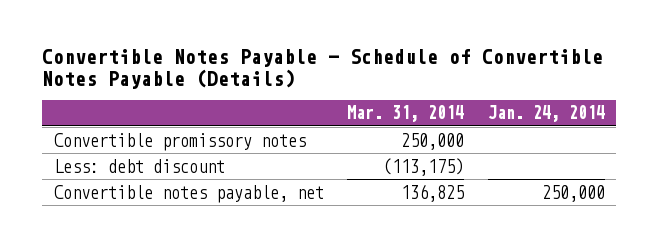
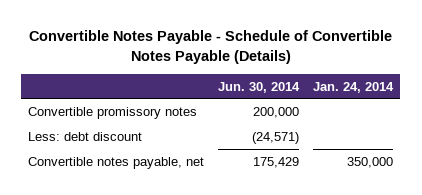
- | Mar. 31, 2014 | Jan. 24, 2014
+ | Jun. 30, 2014 | Jan. 24, 2014
- Convertible notes payable, net | 136,825 | 250,000
+ Convertible notes payable, net | 175,429 | 350,000

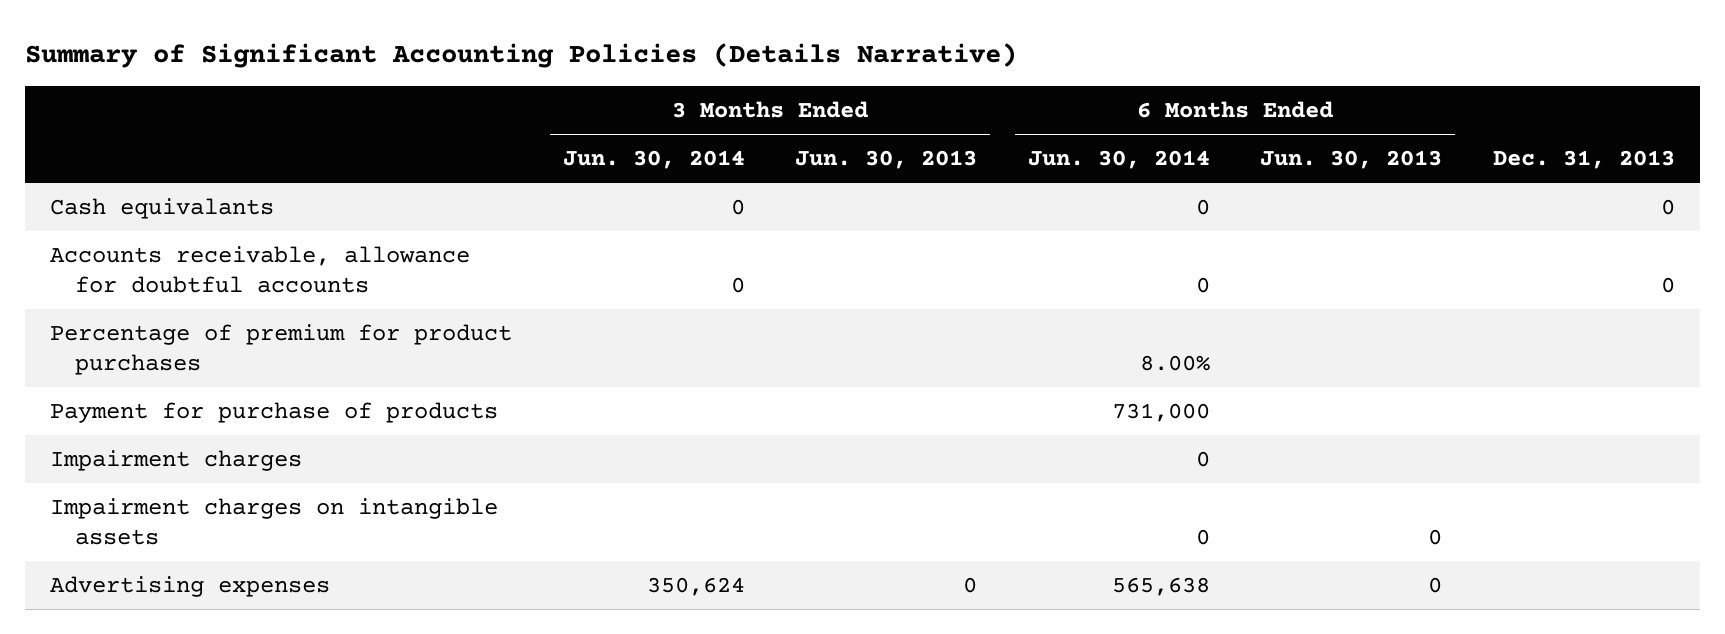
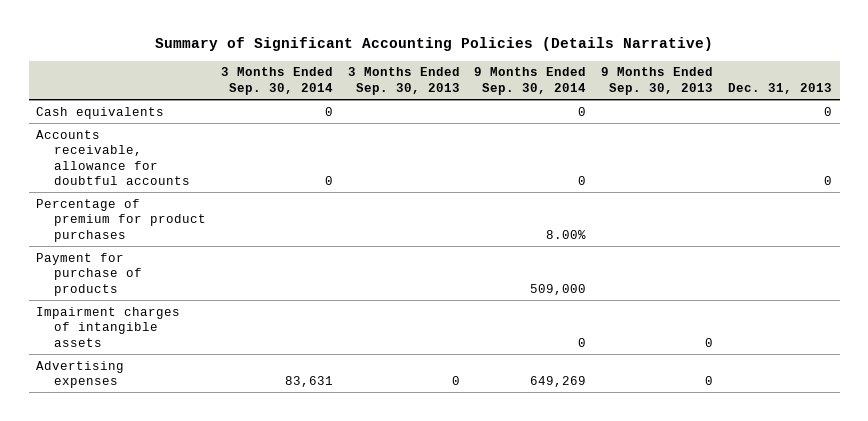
- | 3 Months Ended Jun. 30, 2014 | 3 Months Ended Jun. 30, 2013 | 6 Months Ended Jun. 30, 2014 | 6 Months Ended Jun. 30, 2013 | Dec. 31, 2013
+ | 3 Months Ended Sep. 30, 2014 | 3 Months Ended Sep. 30, 2013 | 9 Months Ended Sep. 30, 2014 | 9 Months Ended Sep. 30, 2013 | Dec. 31, 2013
- Cash equivalants | 0 | | 0 | | 0
+ Cash equivalents | 0 | | 0 | | 0
- Impairment charges | | | 0 | |
- Impairment charges on intangible assets | | | 0 | 0 |
+ Impairment charges of intangible assets | | | 0 | 0 |

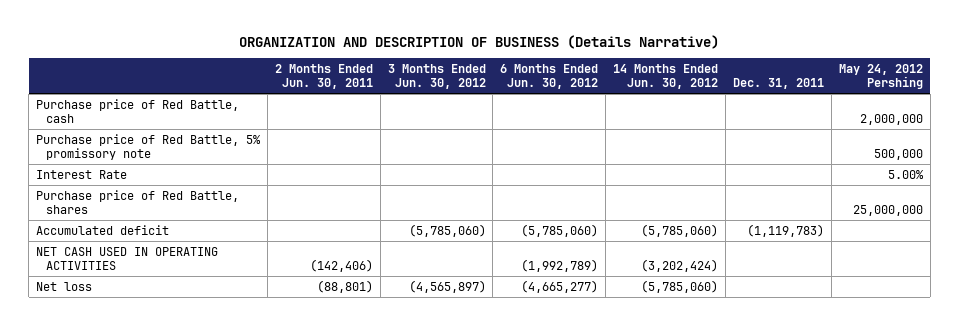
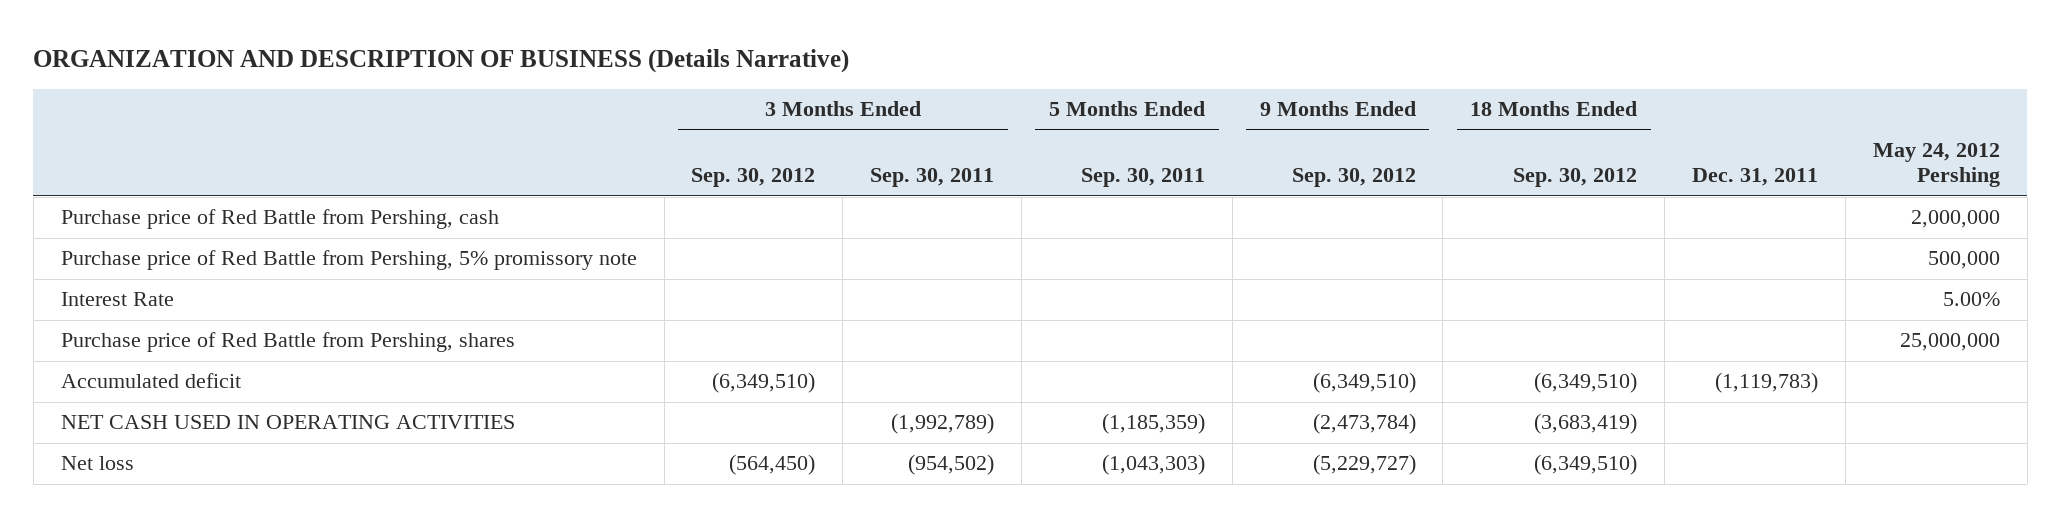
- | 2 Months Ended Jun. 30, 2011 | 3 Months Ended Jun. 30, 2012 | 6 Months Ended Jun. 30, 2012 | 14 Months Ended Jun. 30, 2012 | Dec. 31, 2011 | May 24, 2012 Pershing
+ | 3 Months Ended Sep. 30, 2012 | 3 Months Ended Sep. 30, 2011 | 5 Months Ended Sep. 30, 2011 | 9 Months Ended Sep. 30, 2012 | 18 Months Ended Sep. 30, 2012 | Dec. 31, 2011 | May 24, 2012 Pershing
- Purchase price of Red Battle, cash | | | | | | 2,000,000
- Purchase price of Red Battle, 5% promissory note | | | | | | 500,000
+ Purchase price of Red Battle from Pershing, cash | | | | | | | 2,000,000
+ Purchase price of Red Battle from Pershing, 5% promissory note | | | | | | | 500,000
- Purchase price of Red Battle, shares | | | | | | 25,000,000
+ Purchase price of Red Battle from Pershing, shares | | | | | | | 25,000,000

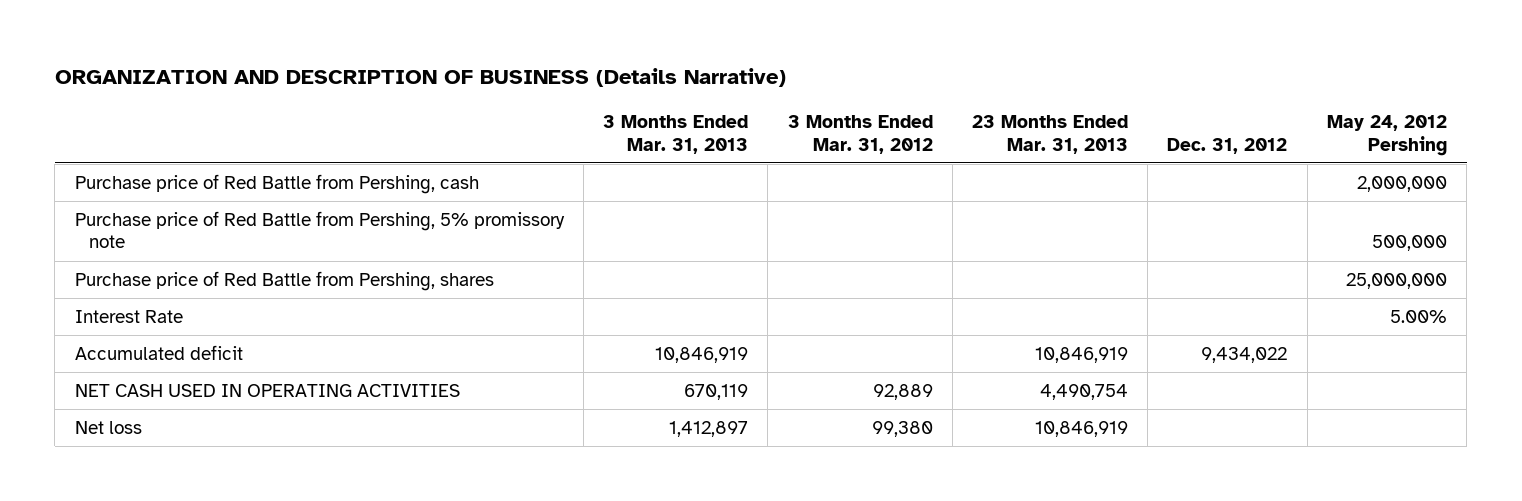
- | 3 Months Ended Sep. 30, 2012 | 3 Months Ended Sep. 30, 2011 | 5 Months Ended Sep. 30, 2011 | 9 Months Ended Sep. 30, 2012 | 18 Months Ended Sep. 30, 2012 | Dec. 31, 2011 | May 24, 2012 Pershing
+ | 3 Months Ended Mar. 31, 2013 | 3 Months Ended Mar. 31, 2012 | 23 Months Ended Mar. 31, 2013 | Dec. 31, 2012 | May 24, 2012 Pershing
moved down: Interest Rate | | | | | 5.00%

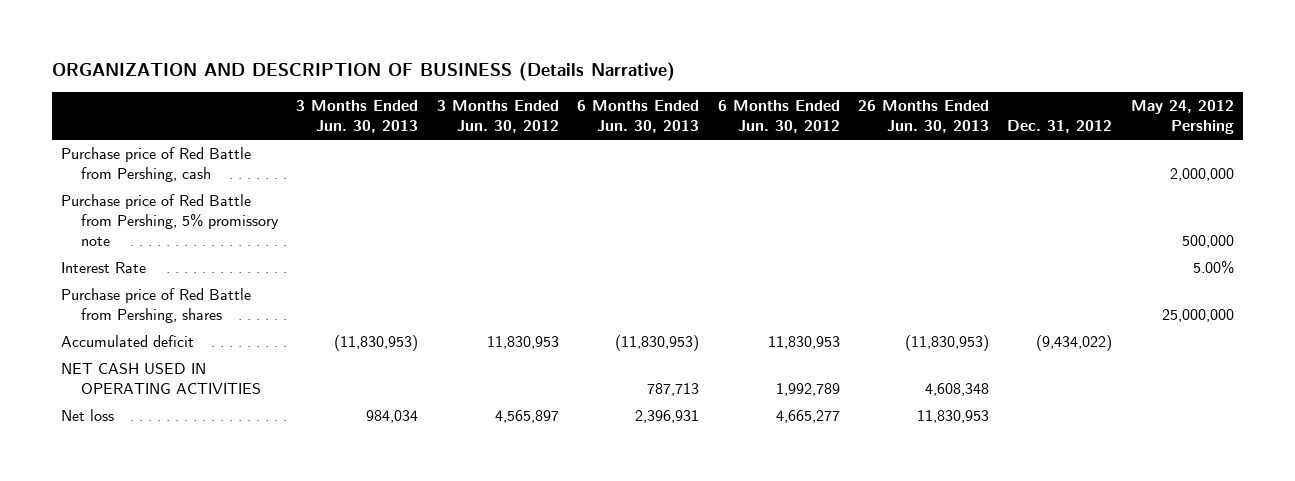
- | 3 Months Ended Mar. 31, 2013 | 3 Months Ended Mar. 31, 2012 | 23 Months Ended Mar. 31, 2013 | Dec. 31, 2012 | May 24, 2012 Pershing
+ | 3 Months Ended Jun. 30, 2013 | 3 Months Ended Jun. 30, 2012 | 6 Months Ended Jun. 30, 2013 | 6 Months Ended Jun. 30, 2012 | 26 Months Ended Jun. 30, 2013 | Dec. 31, 2012 | May 24, 2012 Pershing
- Accumulated deficit | 10,846,919 | | 10,846,919 | 9,434,022 |
moved down: Purchase price of Red Battle from Pershing, shares | | | | | | | 25,000,000
+ Accumulated deficit | (11,830,953) | 11,830,953 | (11,830,953) | 11,830,953 | (11,830,953) | (9,434,022) |

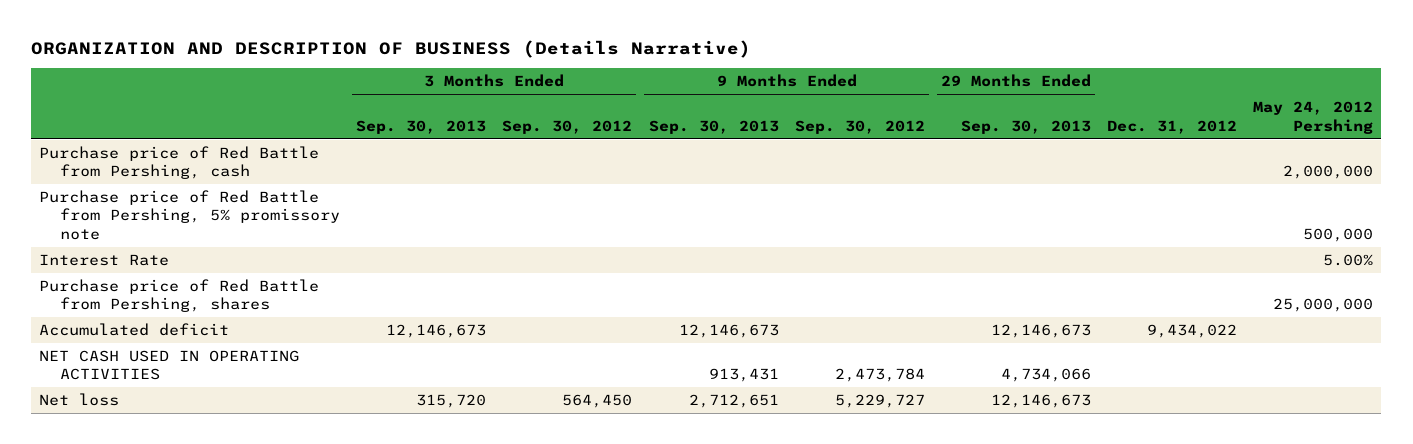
- | 3 Months Ended Jun. 30, 2013 | 3 Months Ended Jun. 30, 2012 | 6 Months Ended Jun. 30, 2013 | 6 Months Ended Jun. 30, 2012 | 26 Months Ended Jun. 30, 2013 | Dec. 31, 2012 | May 24, 2012 Pershing
+ | 3 Months Ended Sep. 30, 2013 | 3 Months Ended Sep. 30, 2012 | 9 Months Ended Sep. 30, 2013 | 9 Months Ended Sep. 30, 2012 | 29 Months Ended Sep. 30, 2013 | Dec. 31, 2012 | May 24, 2012 Pershing
- Accumulated deficit | (11,830,953) | 11,830,953 | (11,830,953) | 11,830,953 | (11,830,953) | (9,434,022) |
+ Accumulated deficit | 12,146,673 | | 12,146,673 | | 12,146,673 | 9,434,022 |

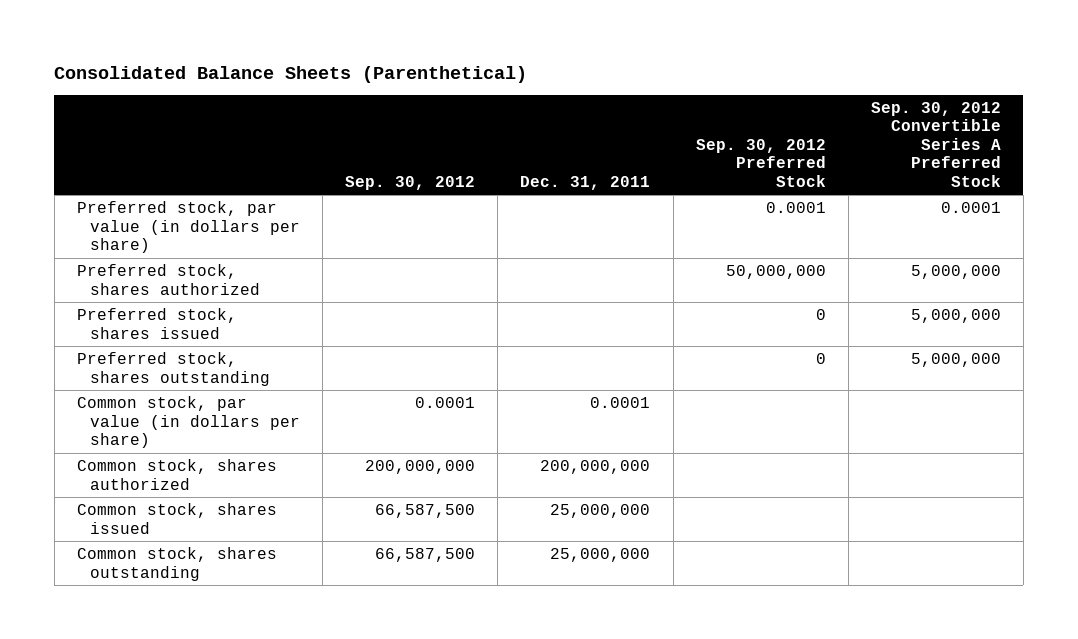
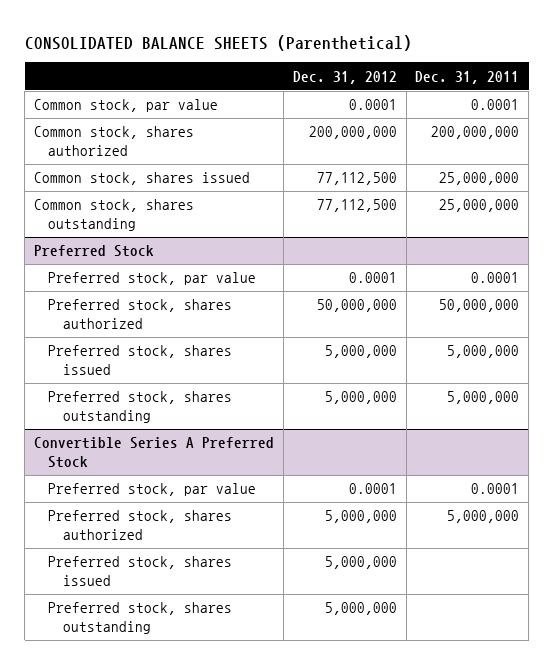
- Consolidated Balance Sheets (Parenthetical)
+ CONSOLIDATED BALANCE SHEETS (Parenthetical)
- | Sep. 30, 2012 | Dec. 31, 2011 | Sep. 30, 2012 Preferred Stock | Sep. 30, 2012 Convertible Series A Preferred Stock
+ | Dec. 31, 2012 | Dec. 31, 2011
- Preferred stock, par value (in dollars per share) | | | 0.0001 | 0.0001
- Preferred stock, shares authorized | | | 50,000,000 | 5,000,000
- Preferred stock, shares issued | | | 0 | 5,000,000
- Preferred stock, shares outstanding | | | 0 | 5,000,000
- Common stock, par value (in dollars per share) | 0.0001 | 0.0001 | |
+ Common stock, par value | 0.0001 | 0.0001
+ Preferred Stock
+ Preferred stock, par value | 0.0001 | 0.0001
+ Preferred stock, shares authorized | 50,000,000 | 50,000,000
+ Preferred stock, shares issued | 5,000,000 | 5,000,000
+ Preferred stock, shares outstanding | 5,000,000 | 5,000,000
+ Convertible Series A Preferred Stock
+ Preferred stock, par value | 0.0001 | 0.0001
+ Preferred stock, shares authorized | 5,000,000 | 5,000,000
+ Preferred stock, shares issued | 5,000,000 |
+ Preferred stock, shares outstanding | 5,000,000 |

